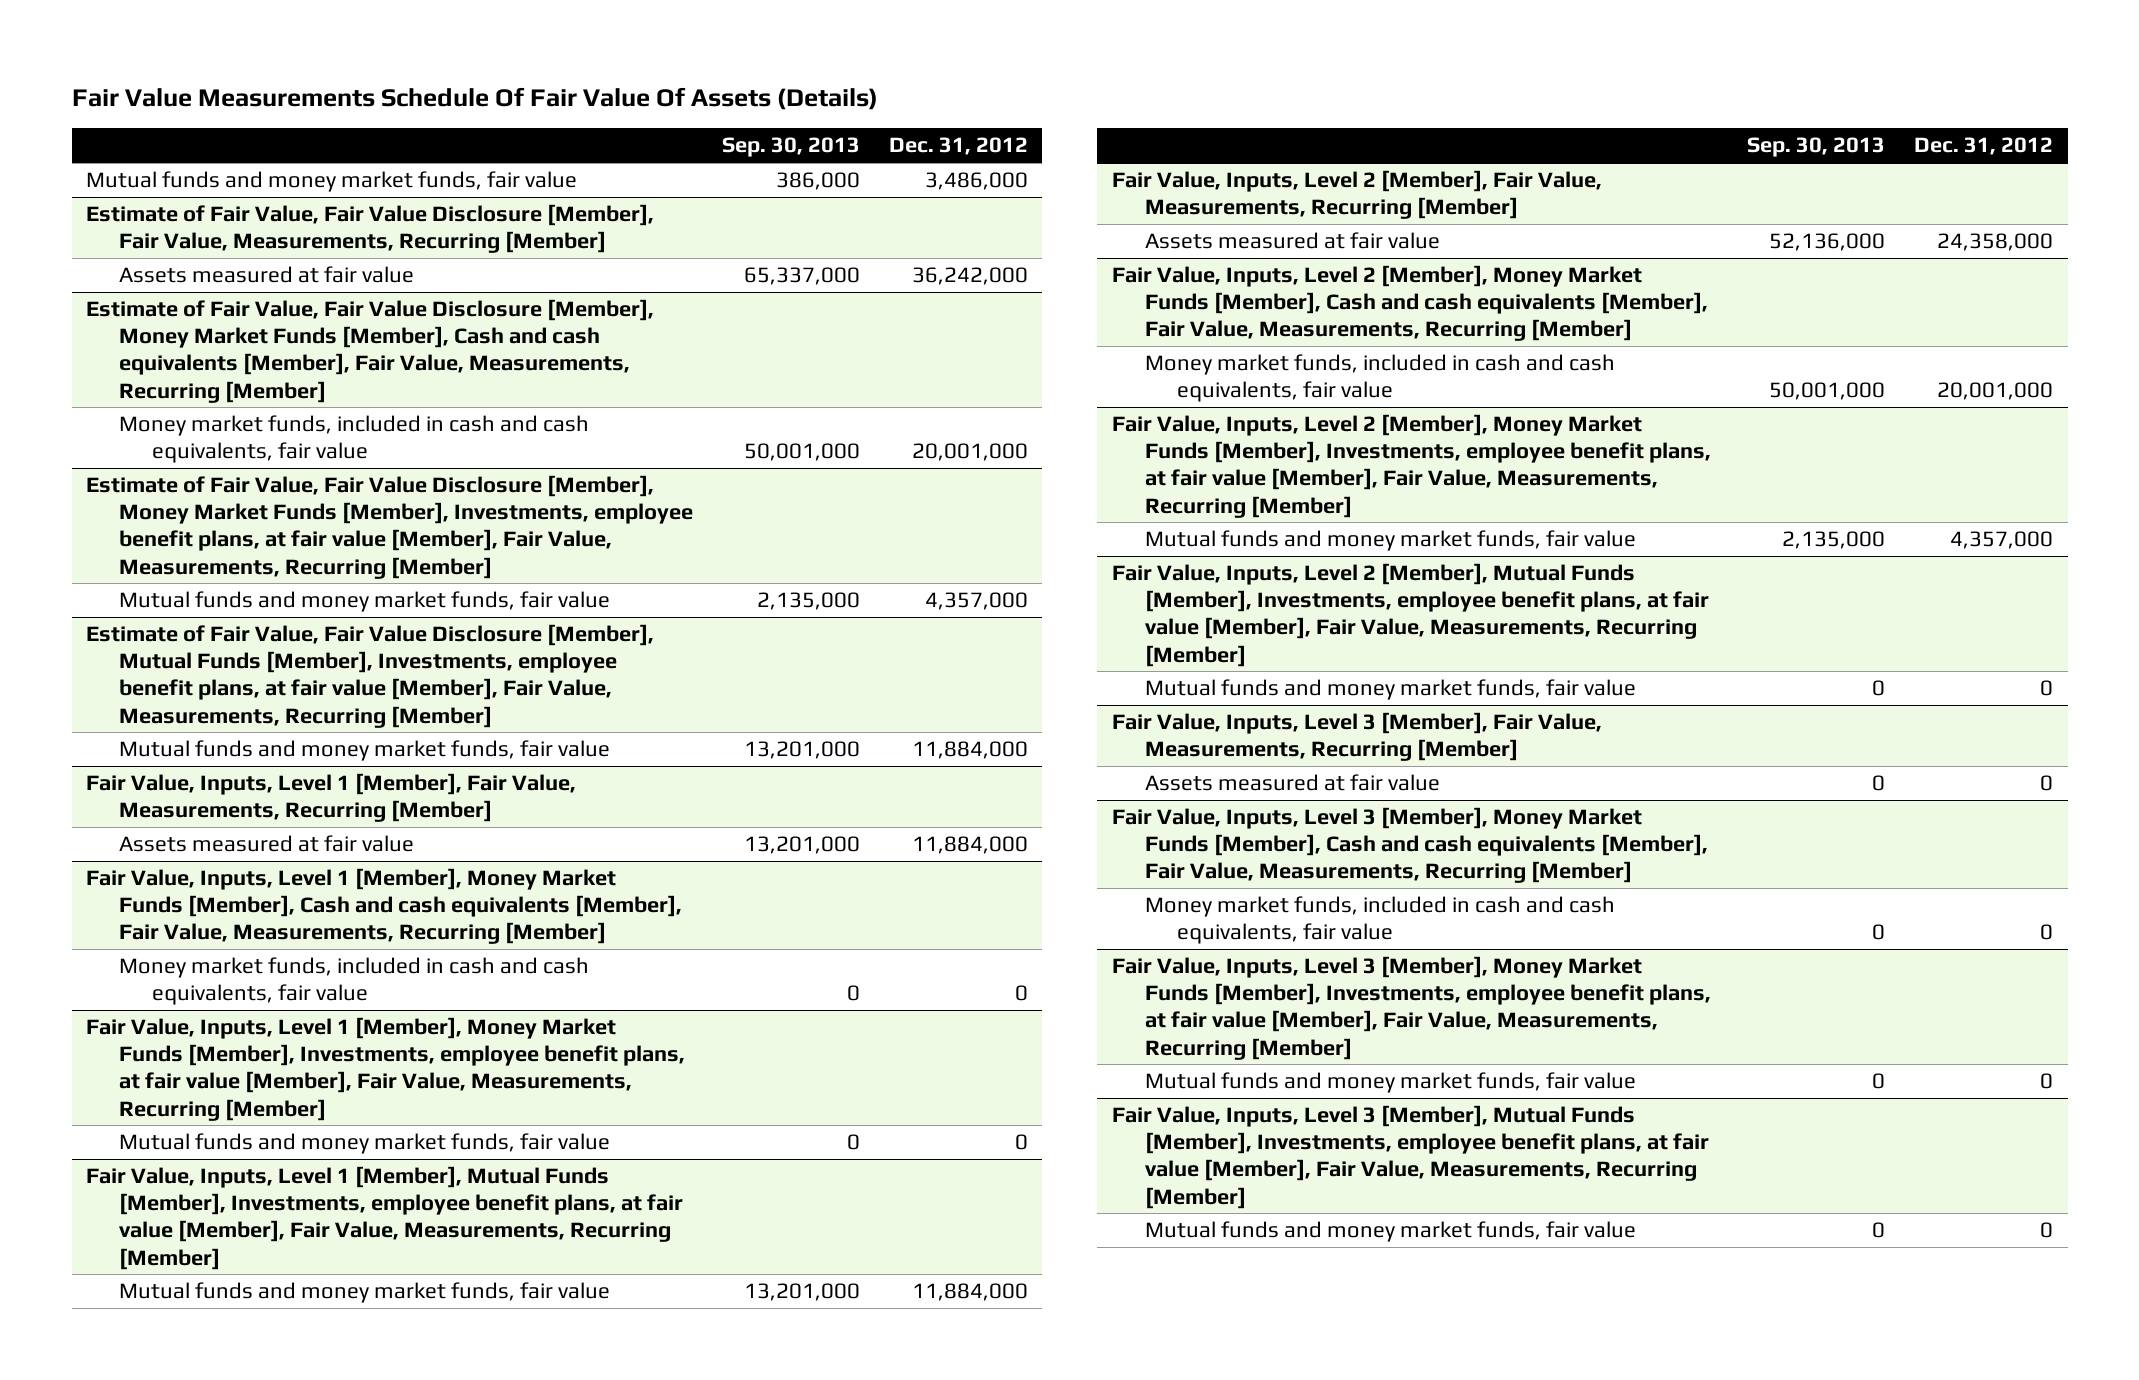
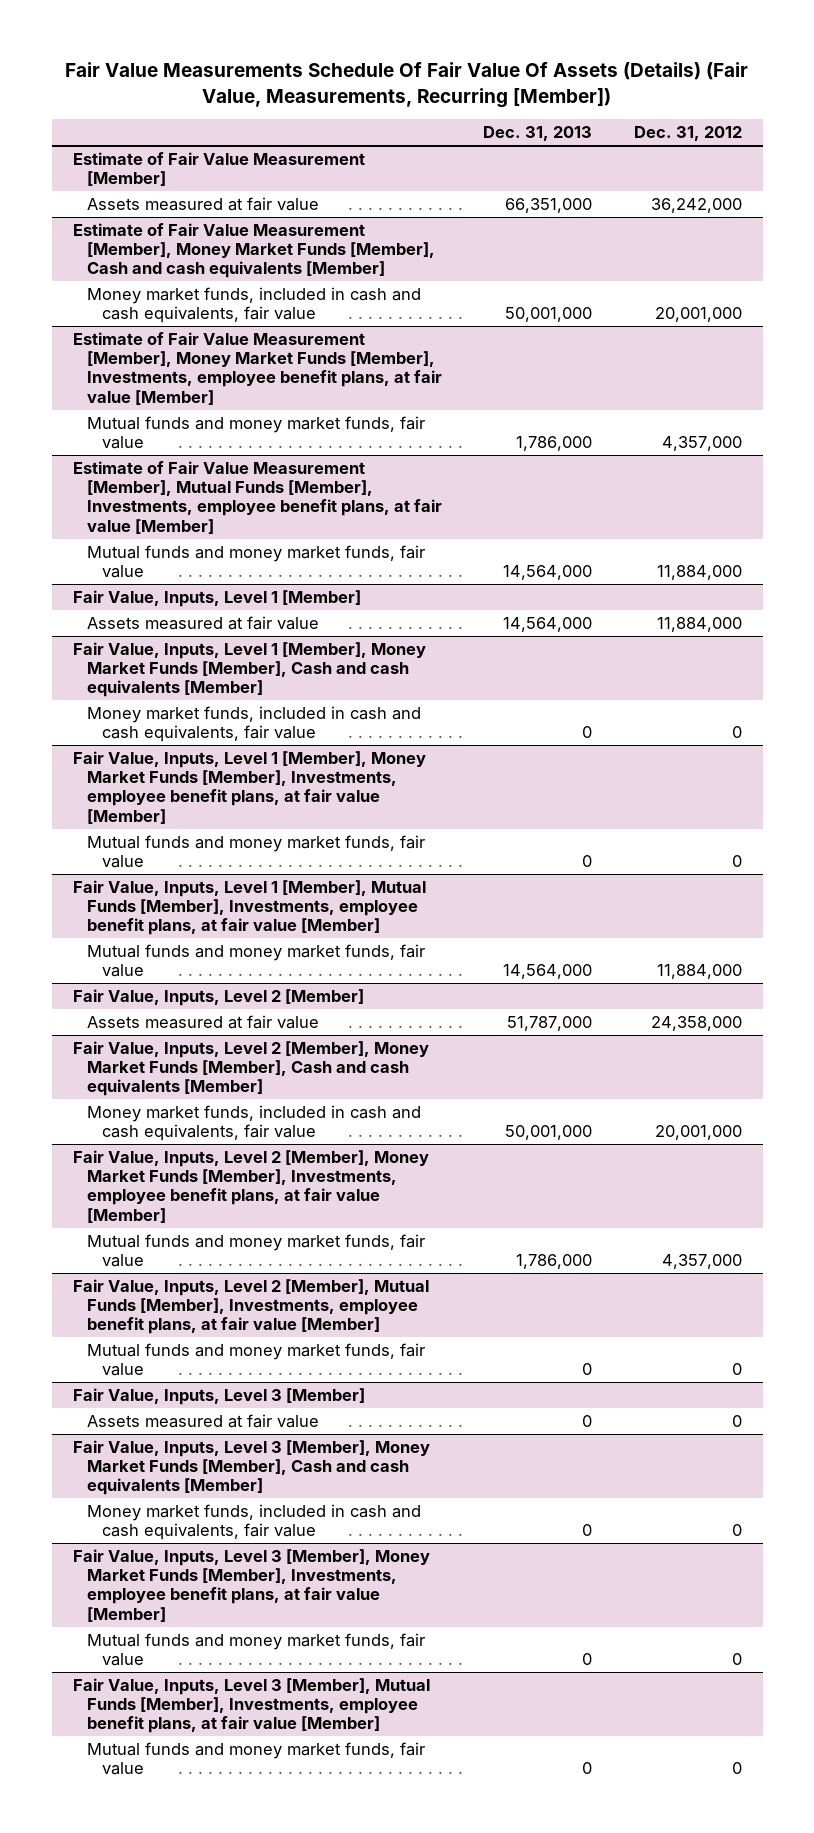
- Fair Value Measurements Schedule Of Fair Value Of Assets (Details)
+ Fair Value Measurements Schedule Of Fair Value Of Assets (Details) (Fair Value, Measurements, Recurring [Member])
- | Sep. 30, 2013 | Dec. 31, 2012
+ | Dec. 31, 2013 | Dec. 31, 2012
- Mutual funds and money market funds, fair value | 386,000 | 3,486,000
- Estimate of Fair Value, Fair Value Disclosure [Member], Fair Value, Measurements, Recurring [Member]
+ Estimate of Fair Value Measurement [Member]
- Estimate of Fair Value, Fair Value Disclosure [Member], Money Market Funds [Member], Cash and cash equivalents [Member], Fair Value, Measurements, Recurring [Member]
+ Estimate of Fair Value Measurement [Member], Money Market Funds [Member], Cash and cash equivalents [Member]
- Estimate of Fair Value, Fair Value Disclosure [Member], Money Market Funds [Member], Investments, employee benefit plans, at fair value [Member], Fair Value, Measurements, Recurring [Member]
+ Estimate of Fair Value Measurement [Member], Money Market Funds [Member], Investments, employee benefit plans, at fair value [Member]
- Estimate of Fair Value, Fair Value Disclosure [Member], Mutual Funds [Member], Investments, employee benefit plans, at fair value [Member], Fair Value, Measurements, Recurring [Member]
+ Estimate of Fair Value Measurement [Member], Mutual Funds [Member], Investments, employee benefit plans, at fair value [Member]
- Fair Value, Inputs, Level 1 [Member], Fair Value, Measurements, Recurring [Member]
+ Fair Value, Inputs, Level 1 [Member]
- Fair Value, Inputs, Level 1 [Member], Money Market Funds [Member], Cash and cash equivalents [Member], Fair Value, Measurements, Recurring [Member]
+ Fair Value, Inputs, Level 1 [Member], Money Market Funds [Member], Cash and cash equivalents [Member]
- Fair Value, Inputs, Level 1 [Member], Money Market Funds [Member], Investments, employee benefit plans, at fair value [Member], Fair Value, Measurements, Recurring [Member]
+ Fair Value, Inputs, Level 1 [Member], Money Market Funds [Member], Investments, employee benefit plans, at fair value [Member]
- Fair Value, Inputs, Level 1 [Member], Mutual Funds [Member], Investments, employee benefit plans, at fair value [Member], Fair Value, Measurements, Recurring [Member]
+ Fair Value, Inputs, Level 1 [Member], Mutual Funds [Member], Investments, employee benefit plans, at fair value [Member]
- Fair Value, Inputs, Level 2 [Member], Fair Value, Measurements, Recurring [Member]
+ Fair Value, Inputs, Level 2 [Member]
- Fair Value, Inputs, Level 2 [Member], Money Market Funds [Member], Cash and cash equivalents [Member], Fair Value, Measurements, Recurring [Member]
+ Fair Value, Inputs, Level 2 [Member], Money Market Funds [Member], Cash and cash equivalents [Member]
- Fair Value, Inputs, Level 2 [Member], Money Market Funds [Member], Investments, employee benefit plans, at fair value [Member], Fair Value, Measurements, Recurring [Member]
+ Fair Value, Inputs, Level 2 [Member], Money Market Funds [Member], Investments, employee benefit plans, at fair value [Member]
- Fair Value, Inputs, Level 2 [Member], Mutual Funds [Member], Investments, employee benefit plans, at fair value [Member], Fair Value, Measurements, Recurring [Member]
+ Fair Value, Inputs, Level 2 [Member], Mutual Funds [Member], Investments, employee benefit plans, at fair value [Member]
- Fair Value, Inputs, Level 3 [Member], Fair Value, Measurements, Recurring [Member]
+ Fair Value, Inputs, Level 3 [Member]
- Fair Value, Inputs, Level 3 [Member], Money Market Funds [Member], Cash and cash equivalents [Member], Fair Value, Measurements, Recurring [Member]
+ Fair Value, Inputs, Level 3 [Member], Money Market Funds [Member], Cash and cash equivalents [Member]
- Fair Value, Inputs, Level 3 [Member], Money Market Funds [Member], Investments, employee benefit plans, at fair value [Member], Fair Value, Measurements, Recurring [Member]
+ Fair Value, Inputs, Level 3 [Member], Money Market Funds [Member], Investments, employee benefit plans, at fair value [Member]
- Fair Value, Inputs, Level 3 [Member], Mutual Funds [Member], Investments, employee benefit plans, at fair value [Member], Fair Value, Measurements, Recurring [Member]
+ Fair Value, Inputs, Level 3 [Member], Mutual Funds [Member], Investments, employee benefit plans, at fair value [Member]

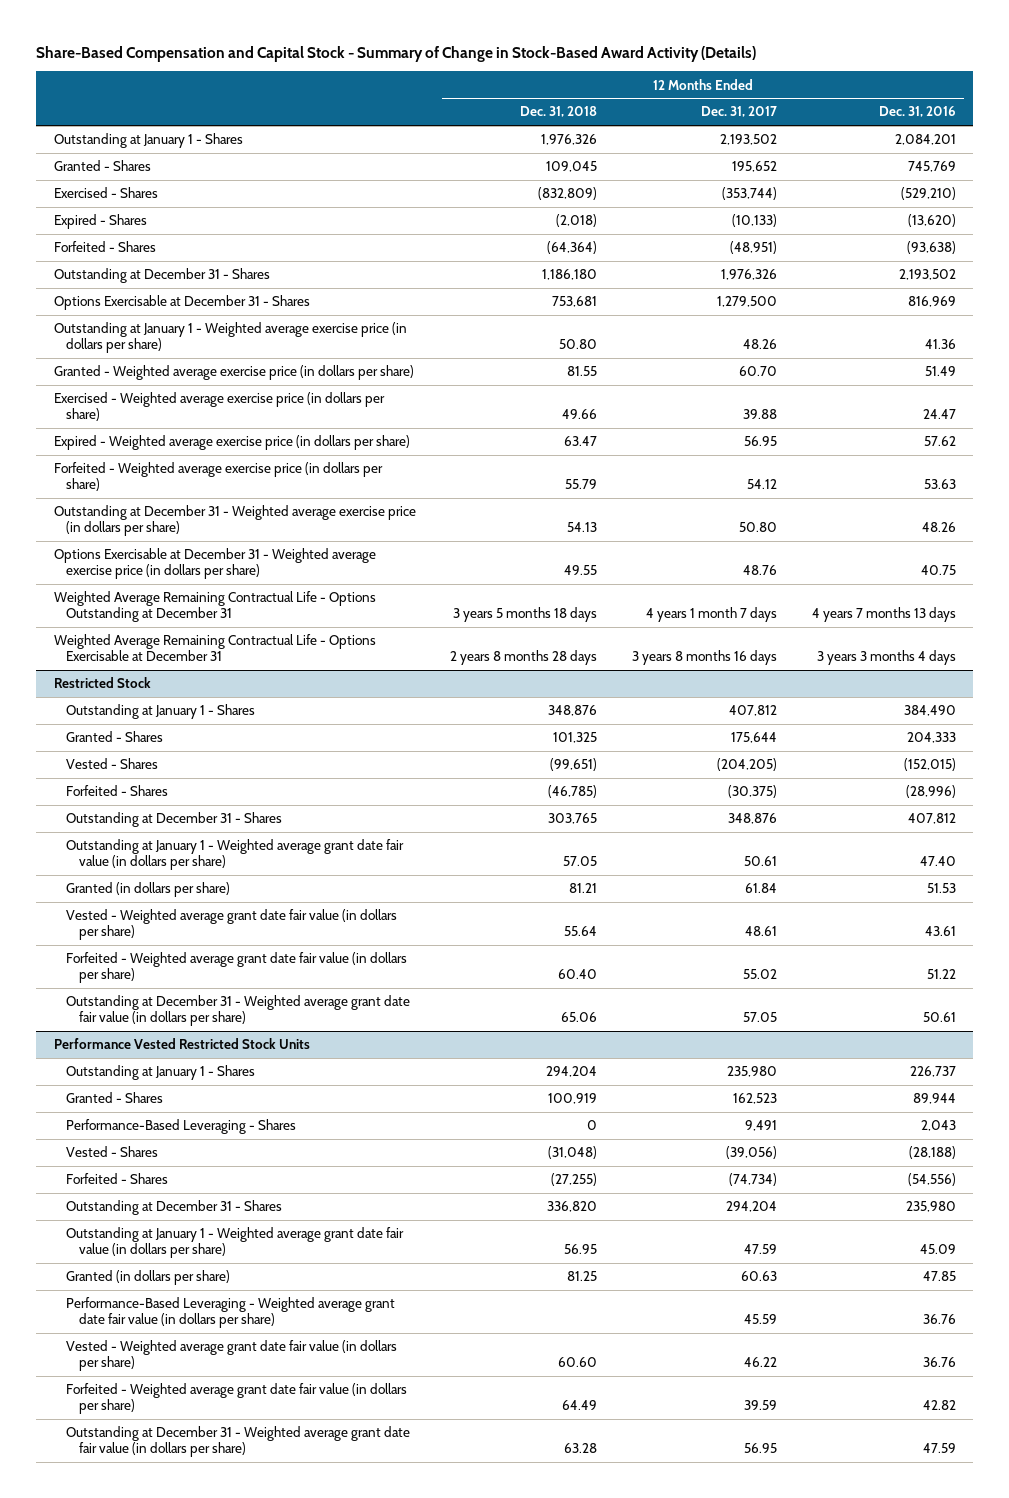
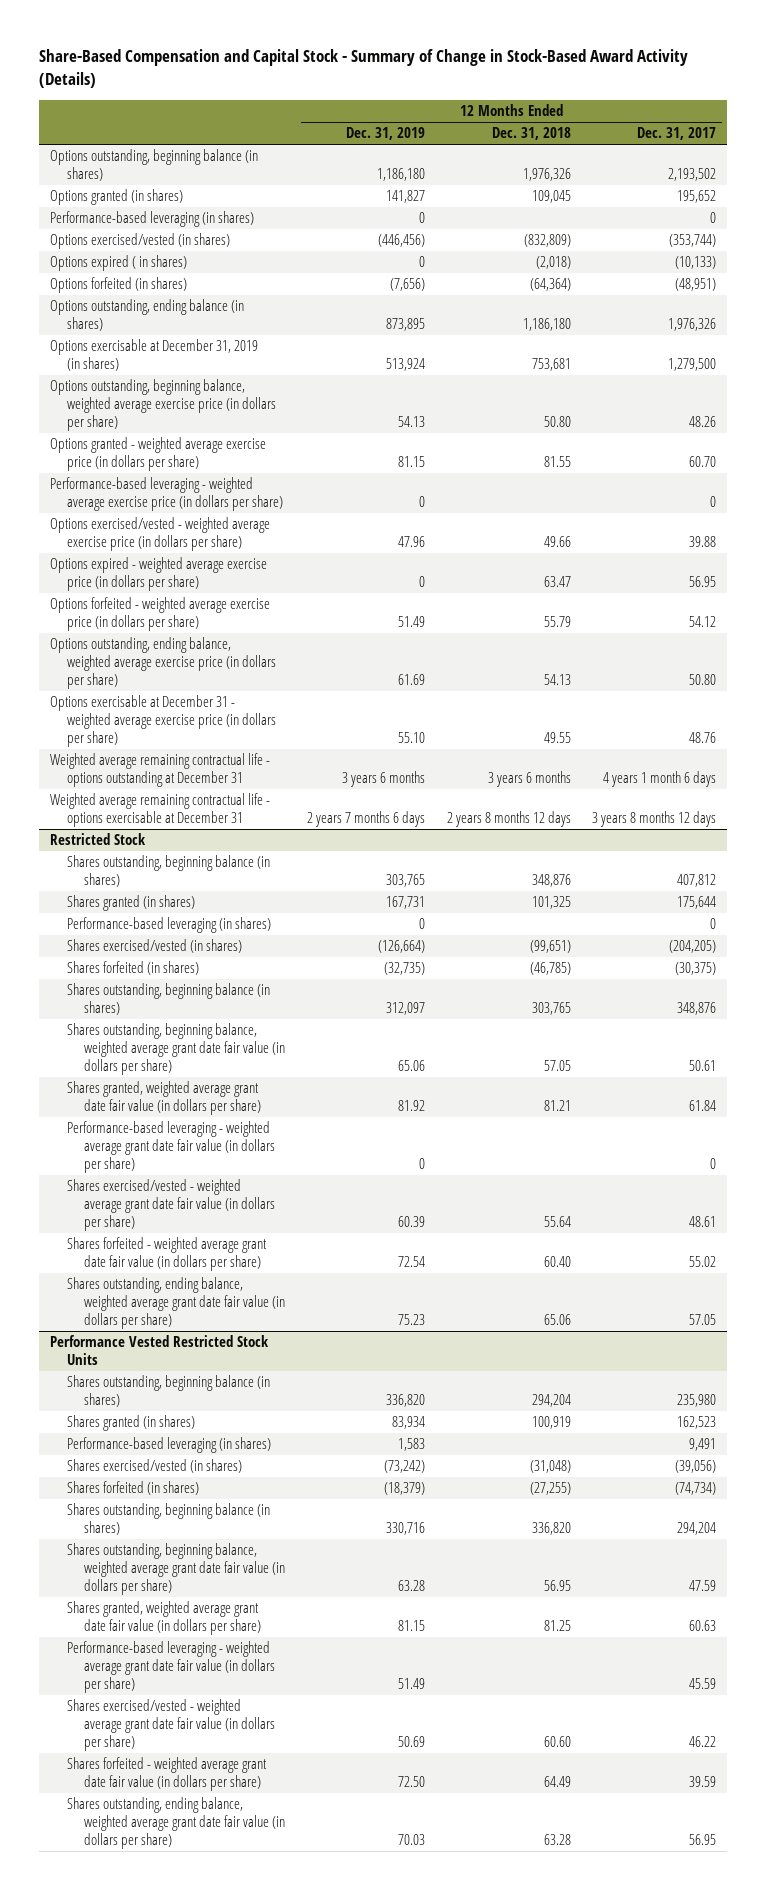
- | 12 Months Ended Dec. 31, 2018 | 12 Months Ended Dec. 31, 2017 | 12 Months Ended Dec. 31, 2016
+ | 12 Months Ended Dec. 31, 2019 | 12 Months Ended Dec. 31, 2018 | 12 Months Ended Dec. 31, 2017
- Outstanding at January 1 - Shares | 1,976,326 | 2,193,502 | 2,084,201
- Granted - Shares | 109,045 | 195,652 | 745,769
- Exercised - Shares | (832,809) | (353,744) | (529,210)
- Expired - Shares | (2,018) | (10,133) | (13,620)
- Forfeited - Shares | (64,364) | (48,951) | (93,638)
- Outstanding at December 31 - Shares | 1,186,180 | 1,976,326 | 2,193,502
- Options Exercisable at December 31 - Shares | 753,681 | 1,279,500 | 816,969
- Outstanding at January 1 - Weighted average exercise price (in dollars per share) | 50.80 | 48.26 | 41.36
- Granted - Weighted average exercise price (in dollars per share) | 81.55 | 60.70 | 51.49
- Exercised - Weighted average exercise price (in dollars per share) | 49.66 | 39.88 | 24.47
- Expired - Weighted average exercise price (in dollars per share) | 63.47 | 56.95 | 57.62
- Forfeited - Weighted average exercise price (in dollars per share) | 55.79 | 54.12 | 53.63
- Outstanding at December 31 - Weighted average exercise price (in dollars per share) | 54.13 | 50.80 | 48.26
- Options Exercisable at December 31 - Weighted average exercise price (in dollars per share) | 49.55 | 48.76 | 40.75
- Weighted Average Remaining Contractual Life - Options Outstanding at December 31 | 3 years 5 months 18 days | 4 years 1 month 7 days | 4 years 7 months 13 days
- Weighted Average Remaining Contractual Life - Options Exercisable at December 31 | 2 years 8 months 28 days | 3 years 8 months 16 days | 3 years 3 months 4 days
+ Options outstanding, beginning balance (in shares) | 1,186,180 | 1,976,326 | 2,193,502
+ Options granted (in shares) | 141,827 | 109,045 | 195,652
+ Performance-based leveraging (in shares) | 0 | | 0
+ Options exercised/vested (in shares) | (446,456) | (832,809) | (353,744)
+ Options expired ( in shares) | 0 | (2,018) | (10,133)
+ Options forfeited (in shares) | (7,656) | (64,364) | (48,951)
+ Options outstanding, ending balance (in shares) | 873,895 | 1,186,180 | 1,976,326
+ Options exercisable at December 31, 2019 (in shares) | 513,924 | 753,681 | 1,279,500
+ Options outstanding, beginning balance, weighted average exercise price (in dollars per share) | 54.13 | 50.80 | 48.26
+ Options granted - weighted average exercise price (in dollars per share) | 81.15 | 81.55 | 60.70
+ Performance-based leveraging - weighted average exercise price (in dollars per share) | 0 | | 0
+ Options exercised/vested - weighted average exercise price (in dollars per share) | 47.96 | 49.66 | 39.88
+ Options expired - weighted average exercise price (in dollars per share) | 0 | 63.47 | 56.95
+ Options forfeited - weighted average exercise price (in dollars per share) | 51.49 | 55.79 | 54.12
+ Options outstanding, ending balance, weighted average exercise price (in dollars per share) | 61.69 | 54.13 | 50.80
+ Options exercisable at December 31 - weighted average exercise price (in dollars per share) | 55.10 | 49.55 | 48.76
+ Weighted average remaining contractual life - options outstanding at December 31 | 3 years 6 months | 3 years 6 months | 4 years 1 month 6 days
+ Weighted average remaining contractual life - options exercisable at December 31 | 2 years 7 months 6 days | 2 years 8 months 12 days | 3 years 8 months 12 days
@ Restricted Stock
- Outstanding at January 1 - Shares | 348,876 | 407,812 | 384,490
- Granted - Shares | 101,325 | 175,644 | 204,333
- Vested - Shares | (99,651) | (204,205) | (152,015)
- Forfeited - Shares | (46,785) | (30,375) | (28,996)
- Outstanding at December 31 - Shares | 303,765 | 348,876 | 407,812
- Outstanding at January 1 - Weighted average grant date fair value (in dollars per share) | 57.05 | 50.61 | 47.40
- Granted (in dollars per share) | 81.21 | 61.84 | 51.53
- Vested - Weighted average grant date fair value (in dollars per share) | 55.64 | 48.61 | 43.61
- Forfeited - Weighted average grant date fair value (in dollars per share) | 60.40 | 55.02 | 51.22
- Outstanding at December 31 - Weighted average grant date fair value (in dollars per share) | 65.06 | 57.05 | 50.61
+ Shares outstanding, beginning balance (in shares) | 303,765 | 348,876 | 407,812
+ Shares granted (in shares) | 167,731 | 101,325 | 175,644
+ Performance-based leveraging (in shares) | 0 | | 0
+ Shares exercised/vested (in shares) | (126,664) | (99,651) | (204,205)
+ Shares forfeited (in shares) | (32,735) | (46,785) | (30,375)
+ Shares outstanding, beginning balance (in shares) | 312,097 | 303,765 | 348,876
+ Shares outstanding, beginning balance, weighted average grant date fair value (in dollars per share) | 65.06 | 57.05 | 50.61
+ Shares granted, weighted average grant date fair value (in dollars per share) | 81.92 | 81.21 | 61.84
+ Performance-based leveraging - weighted average grant date fair value (in dollars per share) | 0 | | 0
+ Shares exercised/vested - weighted average grant date fair value (in dollars per share) | 60.39 | 55.64 | 48.61
+ Shares forfeited - weighted average grant date fair value (in dollars per share) | 72.54 | 60.40 | 55.02
+ Shares outstanding, ending balance, weighted average grant date fair value (in dollars per share) | 75.23 | 65.06 | 57.05
@ Performance Vested Restricted Stock Units
- Outstanding at January 1 - Shares | 294,204 | 235,980 | 226,737
- Granted - Shares | 100,919 | 162,523 | 89,944
- Performance-Based Leveraging - Shares | 0 | 9,491 | 2,043
- Vested - Shares | (31,048) | (39,056) | (28,188)
- Forfeited - Shares | (27,255) | (74,734) | (54,556)
- Outstanding at December 31 - Shares | 336,820 | 294,204 | 235,980
- Outstanding at January 1 - Weighted average grant date fair value (in dollars per share) | 56.95 | 47.59 | 45.09
- Granted (in dollars per share) | 81.25 | 60.63 | 47.85
- Performance-Based Leveraging - Weighted average grant date fair value (in dollars per share) | | 45.59 | 36.76
- Vested - Weighted average grant date fair value (in dollars per share) | 60.60 | 46.22 | 36.76
- Forfeited - Weighted average grant date fair value (in dollars per share) | 64.49 | 39.59 | 42.82
- Outstanding at December 31 - Weighted average grant date fair value (in dollars per share) | 63.28 | 56.95 | 47.59
+ Shares outstanding, beginning balance (in shares) | 336,820 | 294,204 | 235,980
+ Shares granted (in shares) | 83,934 | 100,919 | 162,523
+ Performance-based leveraging (in shares) | 1,583 | | 9,491
+ Shares exercised/vested (in shares) | (73,242) | (31,048) | (39,056)
+ Shares forfeited (in shares) | (18,379) | (27,255) | (74,734)
+ Shares outstanding, beginning balance (in shares) | 330,716 | 336,820 | 294,204
+ Shares outstanding, beginning balance, weighted average grant date fair value (in dollars per share) | 63.28 | 56.95 | 47.59
+ Shares granted, weighted average grant date fair value (in dollars per share) | 81.15 | 81.25 | 60.63
+ Performance-based leveraging - weighted average grant date fair value (in dollars per share) | 51.49 | | 45.59
+ Shares exercised/vested - weighted average grant date fair value (in dollars per share) | 50.69 | 60.60 | 46.22
+ Shares forfeited - weighted average grant date fair value (in dollars per share) | 72.50 | 64.49 | 39.59
+ Shares outstanding, ending balance, weighted average grant date fair value (in dollars per share) | 70.03 | 63.28 | 56.95

